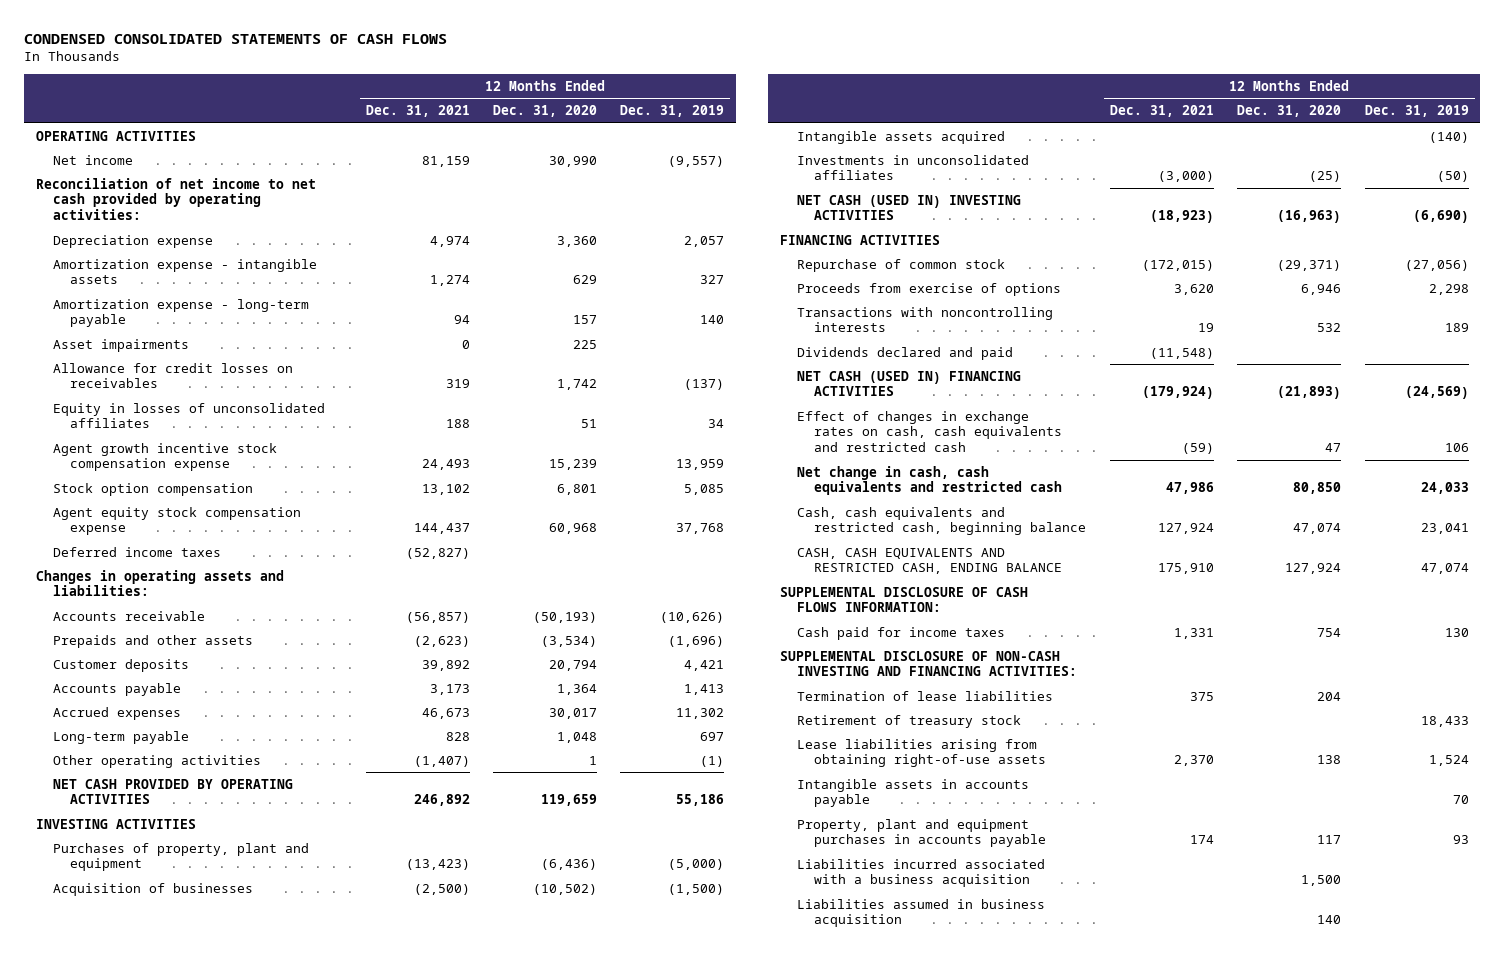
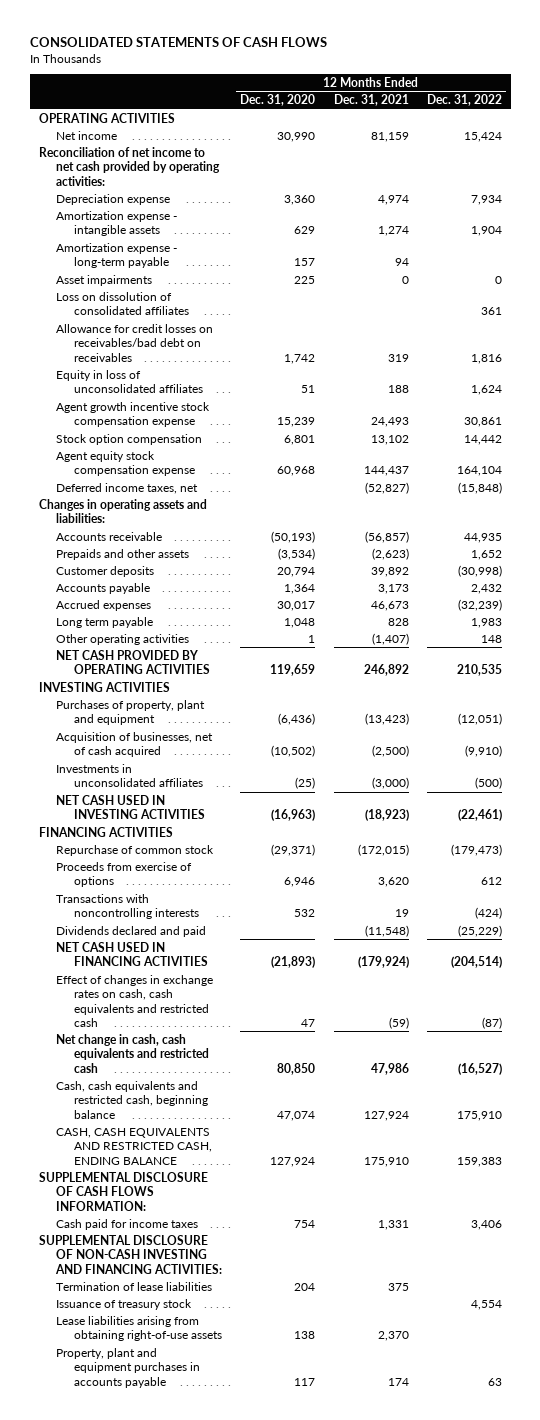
- CONDENSED CONSOLIDATED STATEMENTS OF CASH FLOWS
+ CONSOLIDATED STATEMENTS OF CASH FLOWS
- | 12 Months Ended Dec. 31, 2021 | 12 Months Ended Dec. 31, 2020 | 12 Months Ended Dec. 31, 2019
+ | 12 Months Ended Dec. 31, 2020 | 12 Months Ended Dec. 31, 2021 | 12 Months Ended Dec. 31, 2022
- Allowance for credit losses on receivables | 319 | 1,742 | (137)
- Equity in losses of unconsolidated affiliates | 188 | 51 | 34
+ Loss on dissolution of consolidated affiliates | | | 361
+ Allowance for credit losses on receivables/bad debt on receivables | 1,742 | 319 | 1,816
+ Equity in loss of unconsolidated affiliates | 51 | 188 | 1,624
- Deferred income taxes | (52,827) | |
+ Deferred income taxes, net | | (52,827) | (15,848)
- Long-term payable | 828 | 1,048 | 697
+ Long term payable | 1,048 | 828 | 1,983
- Acquisition of businesses | (2,500) | (10,502) | (1,500)
- Intangible assets acquired | | | (140)
+ Acquisition of businesses, net of cash acquired | (10,502) | (2,500) | (9,910)
- NET CASH (USED IN) INVESTING ACTIVITIES | (18,923) | (16,963) | (6,690)
+ NET CASH USED IN INVESTING ACTIVITIES | (16,963) | (18,923) | (22,461)
- NET CASH (USED IN) FINANCING ACTIVITIES | (179,924) | (21,893) | (24,569)
+ NET CASH USED IN FINANCING ACTIVITIES | (21,893) | (179,924) | (204,514)
- Retirement of treasury stock | | | 18,433
+ Issuance of treasury stock | | | 4,554
- Intangible assets in accounts payable | | | 70
- Liabilities incurred associated with a business acquisition | | 1,500 |
- Liabilities assumed in business acquisition | | 140 |

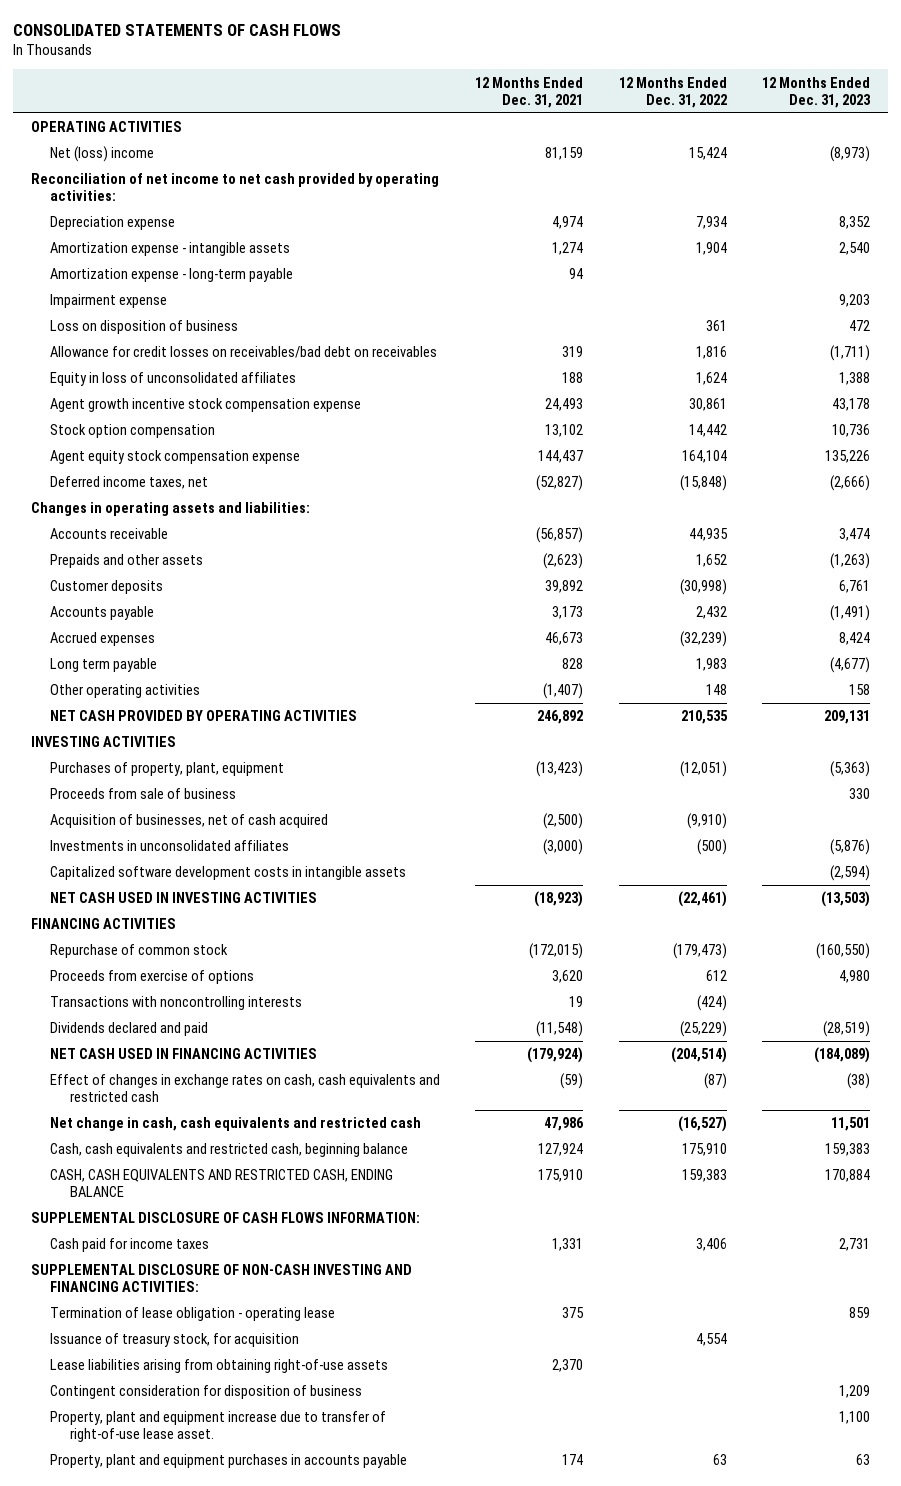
- | 12 Months Ended Dec. 31, 2020 | 12 Months Ended Dec. 31, 2021 | 12 Months Ended Dec. 31, 2022
+ | 12 Months Ended Dec. 31, 2021 | 12 Months Ended Dec. 31, 2022 | 12 Months Ended Dec. 31, 2023
- Net income | 30,990 | 81,159 | 15,424
+ Net (loss) income | 81,159 | 15,424 | (8,973)
- Asset impairments | 225 | 0 | 0
- Loss on dissolution of consolidated affiliates | | | 361
+ Impairment expense | | | 9,203
+ Loss on disposition of business | | 361 | 472
- Purchases of property, plant and equipment | (6,436) | (13,423) | (12,051)
+ Purchases of property, plant, equipment | (13,423) | (12,051) | (5,363)
+ Proceeds from sale of business | | | 330
+ Capitalized software development costs in intangible assets | | | (2,594)
- Termination of lease liabilities | 204 | 375 |
- Issuance of treasury stock | | | 4,554
+ Termination of lease obligation - operating lease | 375 | | 859
+ Issuance of treasury stock, for acquisition | | 4,554 |
+ Contingent consideration for disposition of business | | | 1,209
+ Property, plant and equipment increase due to transfer of right-of-use lease asset. | | | 1,100

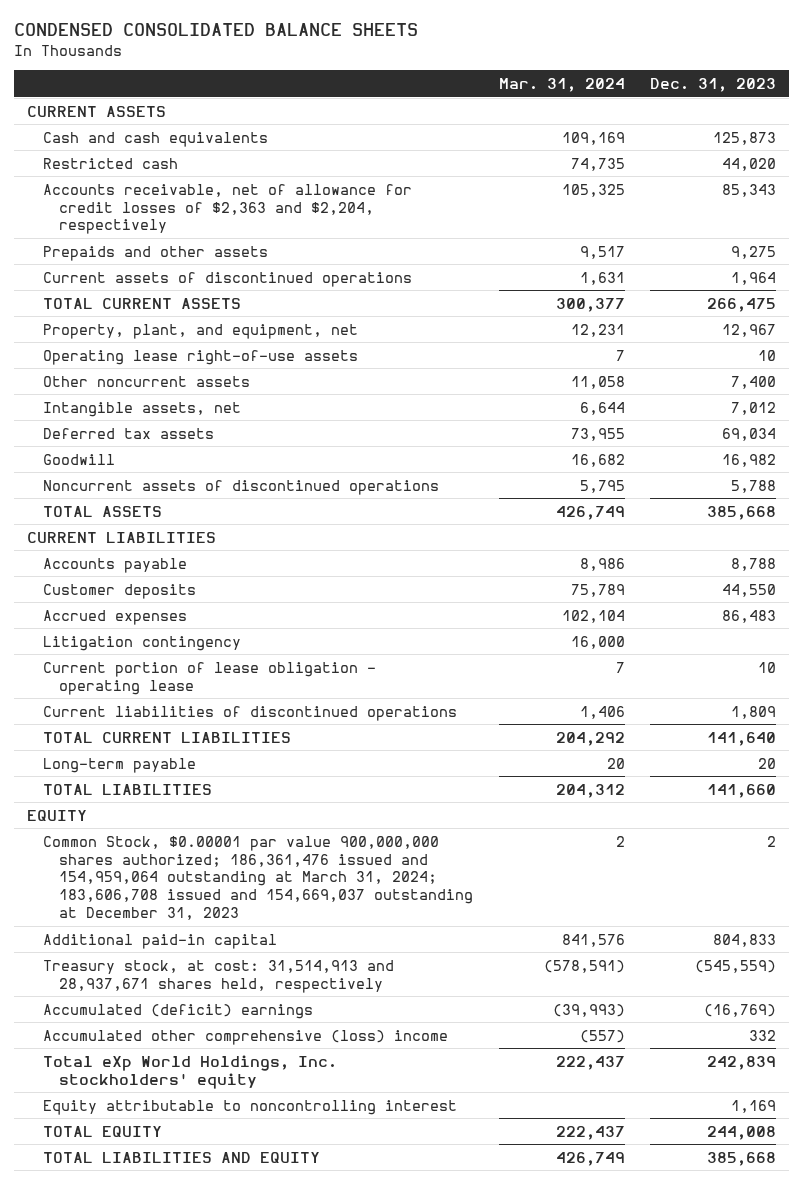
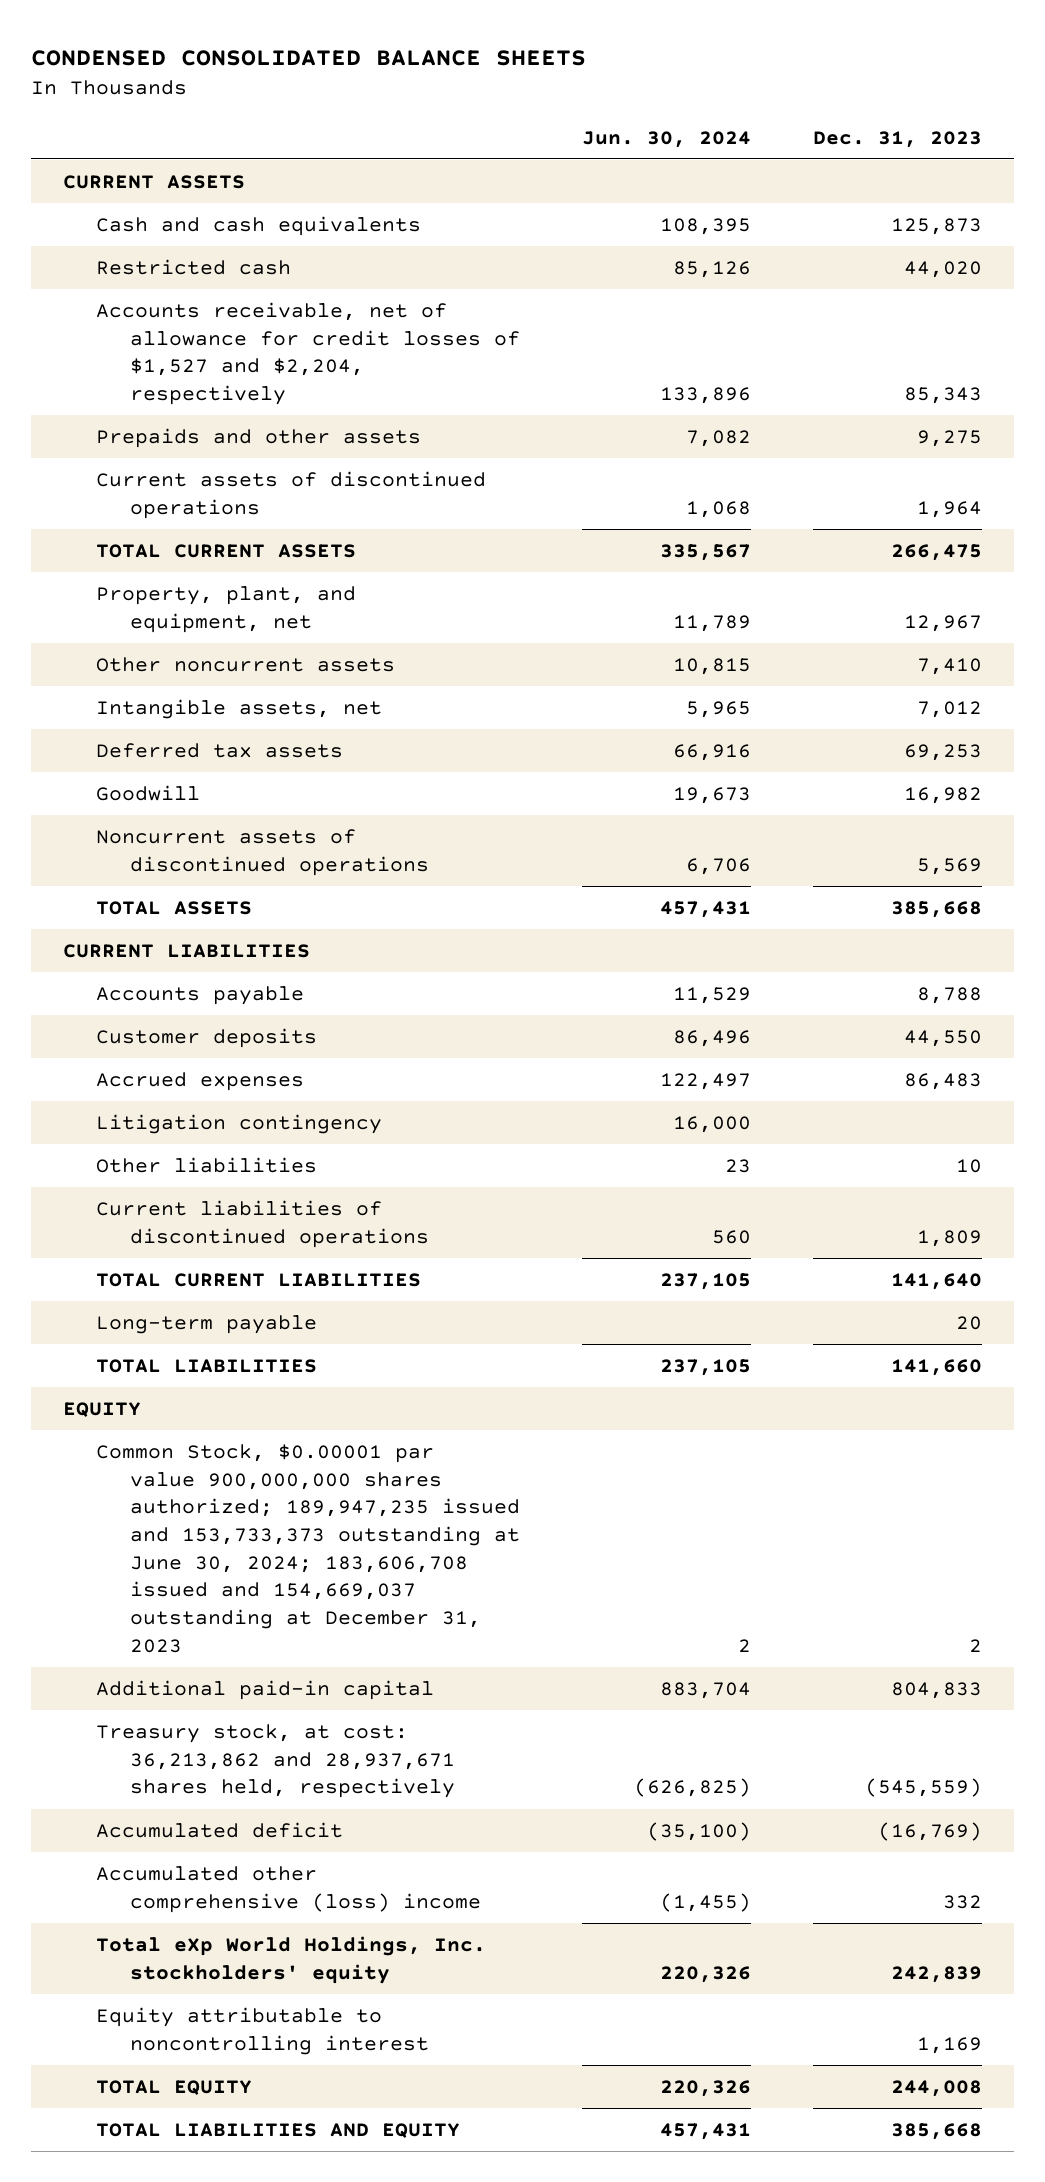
- | Mar. 31, 2024 | Dec. 31, 2023
+ | Jun. 30, 2024 | Dec. 31, 2023
- Accounts receivable, net of allowance for credit losses of $2,363 and $2,204, respectively | 105,325 | 85,343
+ Accounts receivable, net of allowance for credit losses of $1,527 and $2,204, respectively | 133,896 | 85,343
- Operating lease right-of-use assets | 7 | 10
- Other noncurrent assets | 11,058 | 7,400
+ Other noncurrent assets | 10,815 | 7,410
- Deferred tax assets | 73,955 | 69,034
+ Deferred tax assets | 66,916 | 69,253
- Noncurrent assets of discontinued operations | 5,795 | 5,788
+ Noncurrent assets of discontinued operations | 6,706 | 5,569
- Current portion of lease obligation - operating lease | 7 | 10
+ Other liabilities | 23 | 10
- Common Stock, $0.00001 par value 900,000,000 shares authorized; 186,361,476 issued and 154,959,064 outstanding at March 31, 2024; 183,606,708 issued and 154,669,037 outstanding at December 31, 2023 | 2 | 2
+ Common Stock, $0.00001 par value 900,000,000 shares authorized; 189,947,235 issued and 153,733,373 outstanding at June 30, 2024; 183,606,708 issued and 154,669,037 outstanding at December 31, 2023 | 2 | 2
- Treasury stock, at cost: 31,514,913 and 28,937,671 shares held, respectively | (578,591) | (545,559)
- Accumulated (deficit) earnings | (39,993) | (16,769)
+ Treasury stock, at cost: 36,213,862 and 28,937,671 shares held, respectively | (626,825) | (545,559)
+ Accumulated deficit | (35,100) | (16,769)

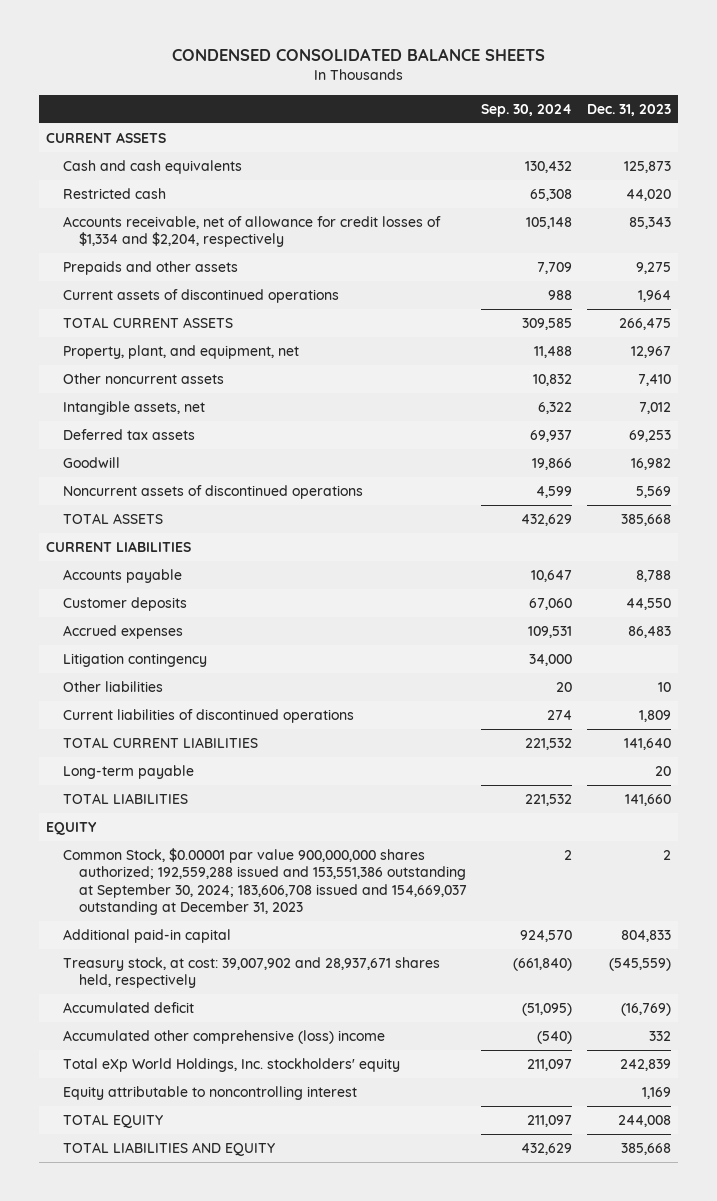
- | Jun. 30, 2024 | Dec. 31, 2023
+ | Sep. 30, 2024 | Dec. 31, 2023
- Accounts receivable, net of allowance for credit losses of $1,527 and $2,204, respectively | 133,896 | 85,343
+ Accounts receivable, net of allowance for credit losses of $1,334 and $2,204, respectively | 105,148 | 85,343
- Common Stock, $0.00001 par value 900,000,000 shares authorized; 189,947,235 issued and 153,733,373 outstanding at June 30, 2024; 183,606,708 issued and 154,669,037 outstanding at December 31, 2023 | 2 | 2
+ Common Stock, $0.00001 par value 900,000,000 shares authorized; 192,559,288 issued and 153,551,386 outstanding at September 30, 2024; 183,606,708 issued and 154,669,037 outstanding at December 31, 2023 | 2 | 2
- Treasury stock, at cost: 36,213,862 and 28,937,671 shares held, respectively | (626,825) | (545,559)
+ Treasury stock, at cost: 39,007,902 and 28,937,671 shares held, respectively | (661,840) | (545,559)

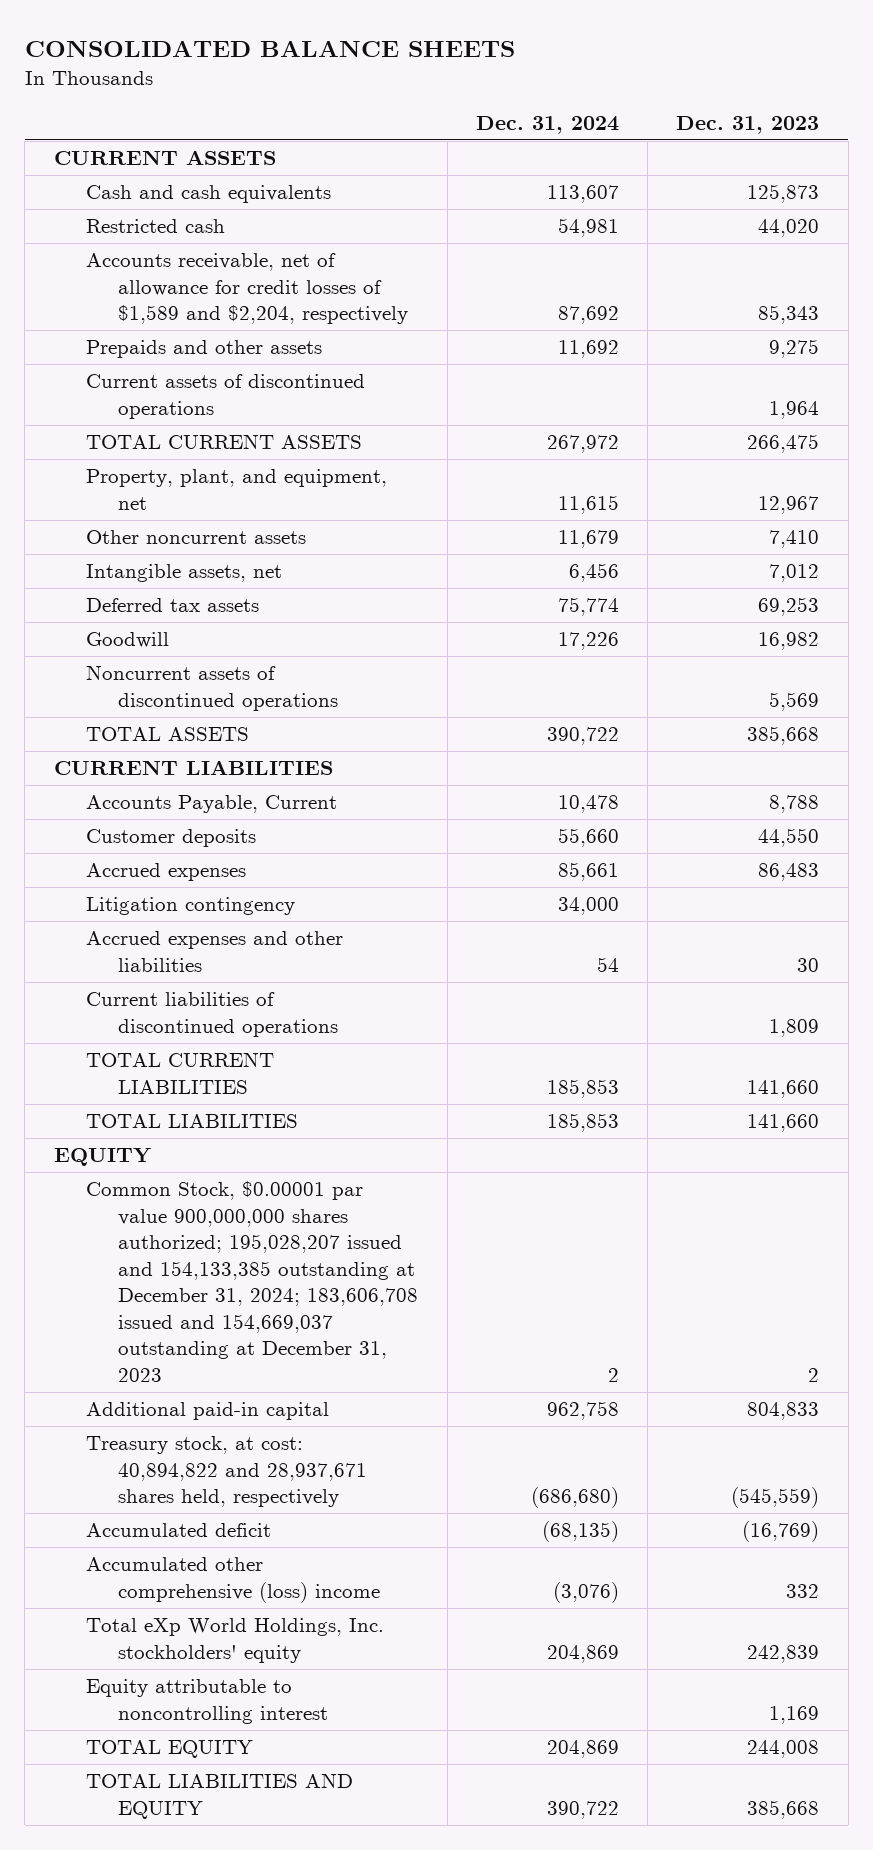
- CONDENSED CONSOLIDATED BALANCE SHEETS
+ CONSOLIDATED BALANCE SHEETS
- | Sep. 30, 2024 | Dec. 31, 2023
+ | Dec. 31, 2024 | Dec. 31, 2023
- Accounts receivable, net of allowance for credit losses of $1,334 and $2,204, respectively | 105,148 | 85,343
+ Accounts receivable, net of allowance for credit losses of $1,589 and $2,204, respectively | 87,692 | 85,343
- Accounts payable | 10,647 | 8,788
+ Accounts Payable, Current | 10,478 | 8,788
- Other liabilities | 20 | 10
+ Accrued expenses and other liabilities | 54 | 30
- TOTAL CURRENT LIABILITIES | 221,532 | 141,640
- Long-term payable | | 20
+ TOTAL CURRENT LIABILITIES | 185,853 | 141,660
- Common Stock, $0.00001 par value 900,000,000 shares authorized; 192,559,288 issued and 153,551,386 outstanding at September 30, 2024; 183,606,708 issued and 154,669,037 outstanding at December 31, 2023 | 2 | 2
+ Common Stock, $0.00001 par value 900,000,000 shares authorized; 195,028,207 issued and 154,133,385 outstanding at December 31, 2024; 183,606,708 issued and 154,669,037 outstanding at December 31, 2023 | 2 | 2
- Treasury stock, at cost: 39,007,902 and 28,937,671 shares held, respectively | (661,840) | (545,559)
+ Treasury stock, at cost: 40,894,822 and 28,937,671 shares held, respectively | (686,680) | (545,559)

